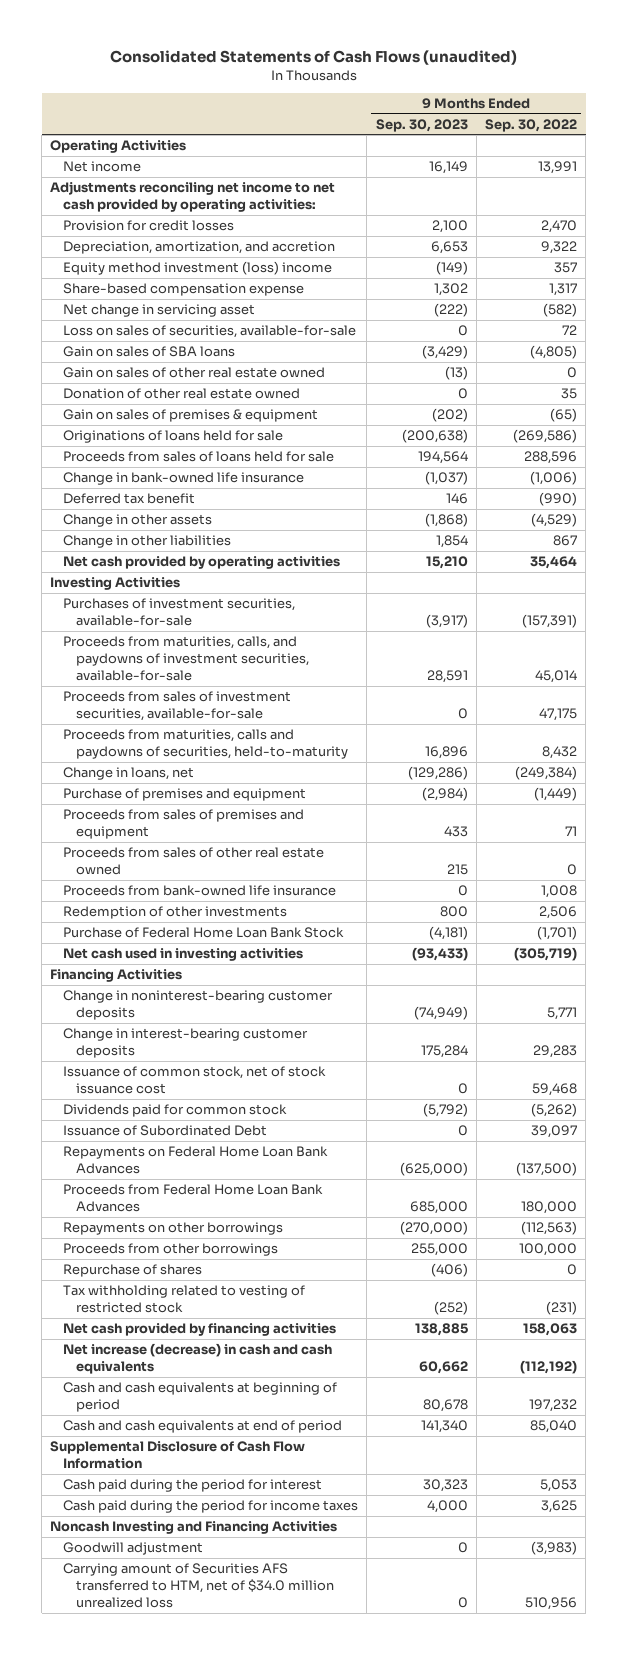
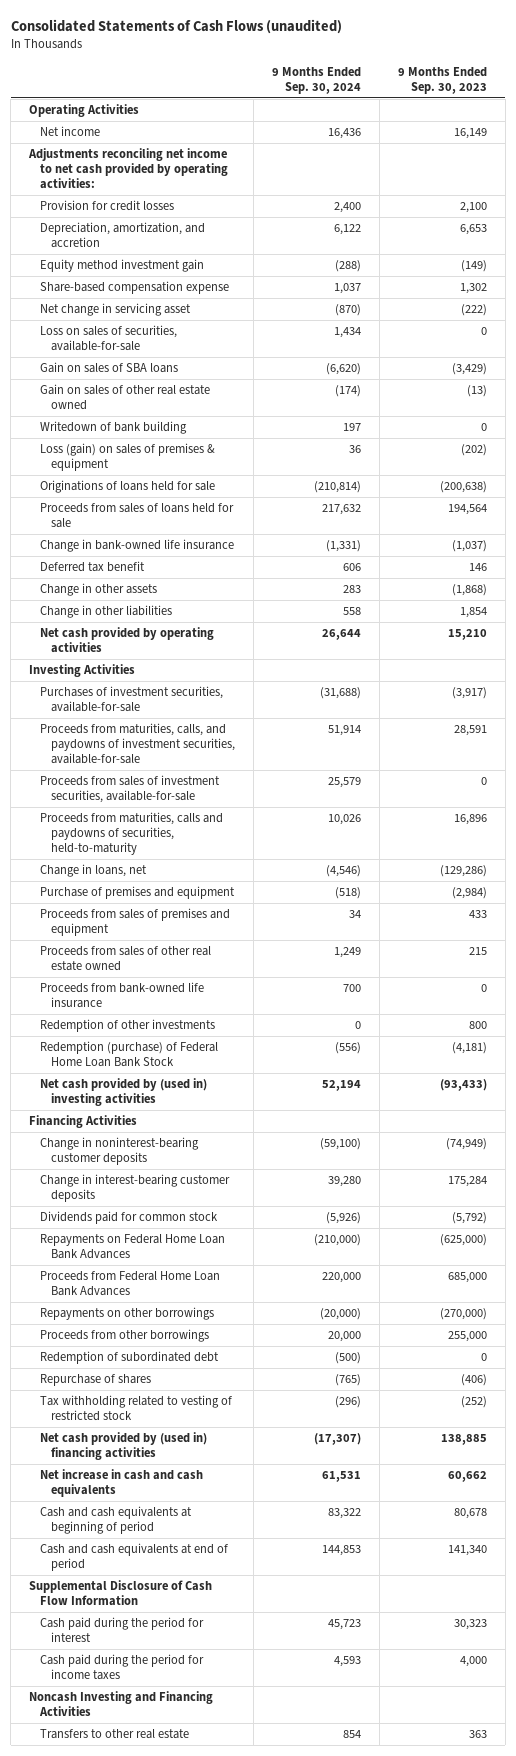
- | 9 Months Ended Sep. 30, 2023 | 9 Months Ended Sep. 30, 2022
+ | 9 Months Ended Sep. 30, 2024 | 9 Months Ended Sep. 30, 2023
- Equity method investment (loss) income | (149) | 357
+ Equity method investment gain | (288) | (149)
- Donation of other real estate owned | 0 | 35
- Gain on sales of premises & equipment | (202) | (65)
+ Writedown of bank building | 197 | 0
+ Loss (gain) on sales of premises & equipment | 36 | (202)
- Purchase of Federal Home Loan Bank Stock | (4,181) | (1,701)
- Net cash used in investing activities | (93,433) | (305,719)
+ Redemption (purchase) of Federal Home Loan Bank Stock | (556) | (4,181)
+ Net cash provided by (used in) investing activities | 52,194 | (93,433)
- Issuance of common stock, net of stock issuance cost | 0 | 59,468
- Issuance of Subordinated Debt | 0 | 39,097
+ Redemption of subordinated debt | (500) | 0
- Net cash provided by financing activities | 138,885 | 158,063
- Net increase (decrease) in cash and cash equivalents | 60,662 | (112,192)
+ Net cash provided by (used in) financing activities | (17,307) | 138,885
+ Net increase in cash and cash equivalents | 61,531 | 60,662
- Goodwill adjustment | 0 | (3,983)
- Carrying amount of Securities AFS transferred to HTM, net of $34.0 million unrealized loss | 0 | 510,956
+ Transfers to other real estate | 854 | 363

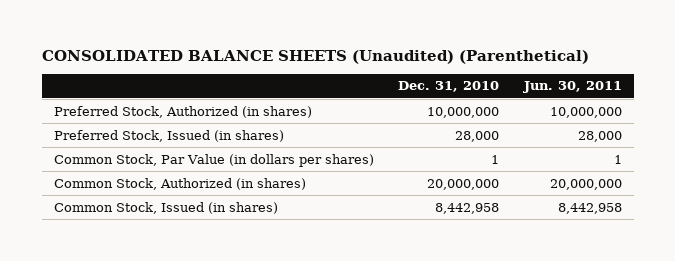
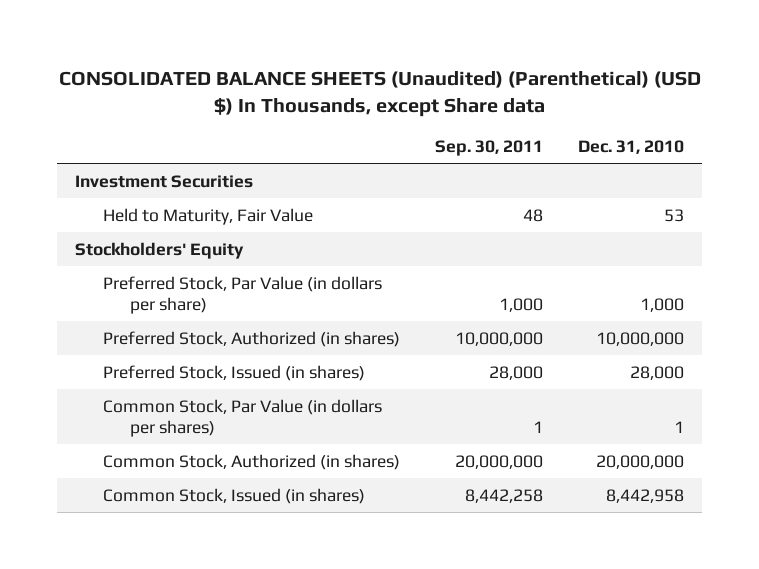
- CONSOLIDATED BALANCE SHEETS (Unaudited) (Parenthetical)
+ CONSOLIDATED BALANCE SHEETS (Unaudited) (Parenthetical) (USD $) In Thousands, except Share data
- | Dec. 31, 2010 | Jun. 30, 2011
+ | Sep. 30, 2011 | Dec. 31, 2010
+ Investment Securities
+ Held to Maturity, Fair Value | 48 | 53
+ Stockholders' Equity
+ Preferred Stock, Par Value (in dollars per share) | 1,000 | 1,000

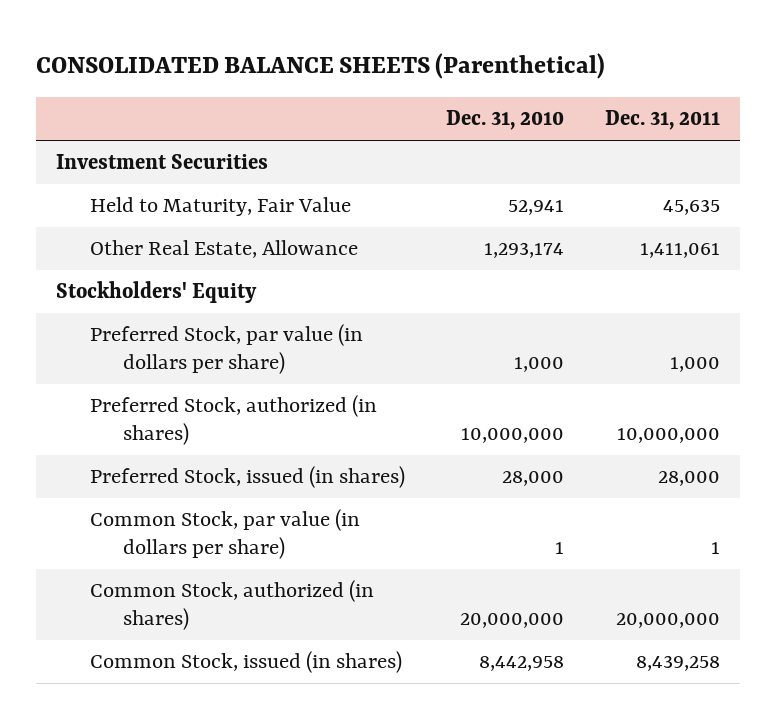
- CONSOLIDATED BALANCE SHEETS (Unaudited) (Parenthetical) (USD $) In Thousands, except Share data
+ CONSOLIDATED BALANCE SHEETS (Parenthetical)
- | Sep. 30, 2011 | Dec. 31, 2010
+ | Dec. 31, 2010 | Dec. 31, 2011
- Held to Maturity, Fair Value | 48 | 53
+ Held to Maturity, Fair Value | 52,941 | 45,635
+ Other Real Estate, Allowance | 1,293,174 | 1,411,061
- Preferred Stock, Par Value (in dollars per share) | 1,000 | 1,000
- Preferred Stock, Authorized (in shares) | 10,000,000 | 10,000,000
- Preferred Stock, Issued (in shares) | 28,000 | 28,000
- Common Stock, Par Value (in dollars per shares) | 1 | 1
- Common Stock, Authorized (in shares) | 20,000,000 | 20,000,000
- Common Stock, Issued (in shares) | 8,442,258 | 8,442,958
+ Preferred Stock, par value (in dollars per share) | 1,000 | 1,000
+ Preferred Stock, authorized (in shares) | 10,000,000 | 10,000,000
+ Preferred Stock, issued (in shares) | 28,000 | 28,000
+ Common Stock, par value (in dollars per share) | 1 | 1
+ Common Stock, authorized (in shares) | 20,000,000 | 20,000,000
+ Common Stock, issued (in shares) | 8,442,958 | 8,439,258

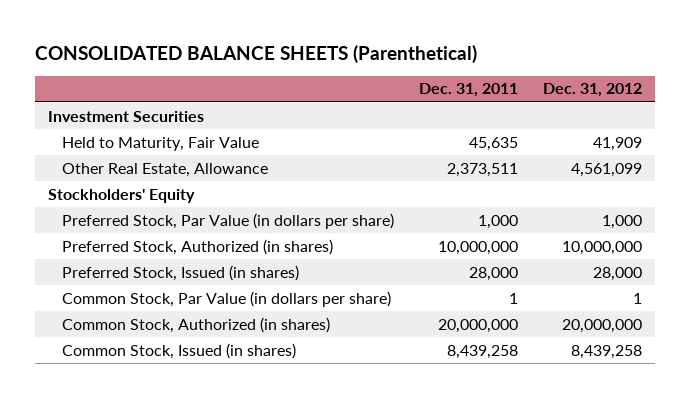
- | Dec. 31, 2010 | Dec. 31, 2011
+ | Dec. 31, 2011 | Dec. 31, 2012
- Other Real Estate, Allowance | 1,293,174 | 1,411,061
+ Other Real Estate, Allowance | 2,373,511 | 4,561,099
- Preferred Stock, par value (in dollars per share) | 1,000 | 1,000
- Preferred Stock, authorized (in shares) | 10,000,000 | 10,000,000
- Preferred Stock, issued (in shares) | 28,000 | 28,000
- Common Stock, par value (in dollars per share) | 1 | 1
- Common Stock, authorized (in shares) | 20,000,000 | 20,000,000
- Common Stock, issued (in shares) | 8,442,958 | 8,439,258
+ Preferred Stock, Par Value (in dollars per share) | 1,000 | 1,000
+ Preferred Stock, Authorized (in shares) | 10,000,000 | 10,000,000
+ Preferred Stock, Issued (in shares) | 28,000 | 28,000
+ Common Stock, Par Value (in dollars per share) | 1 | 1
+ Common Stock, Authorized (in shares) | 20,000,000 | 20,000,000
+ Common Stock, Issued (in shares) | 8,439,258 | 8,439,258

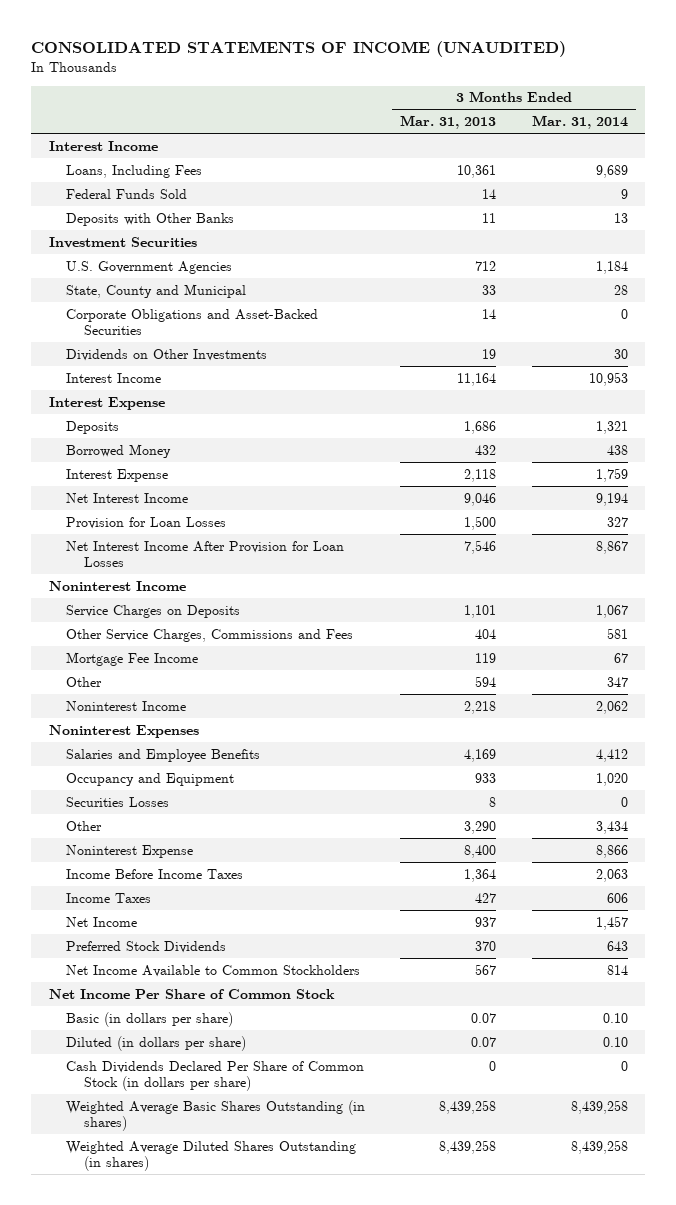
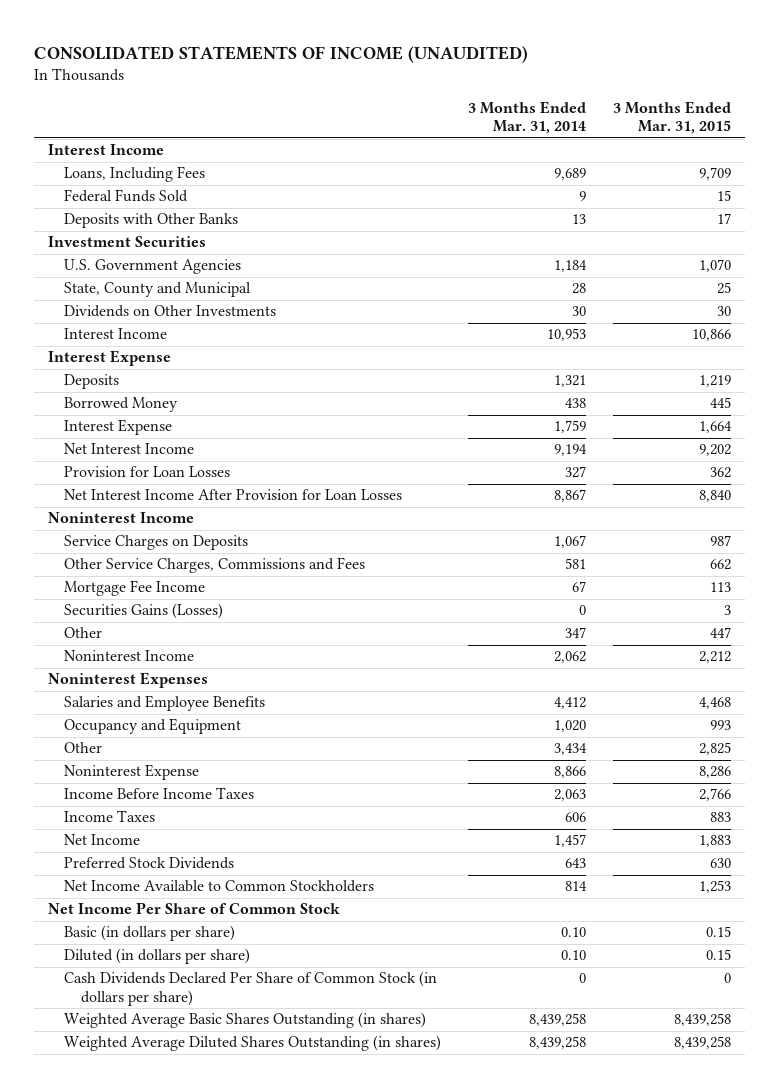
- | 3 Months Ended Mar. 31, 2013 | 3 Months Ended Mar. 31, 2014
+ | 3 Months Ended Mar. 31, 2014 | 3 Months Ended Mar. 31, 2015
- Corporate Obligations and Asset-Backed Securities | 14 | 0
+ Securities Gains (Losses) | 0 | 3
- Securities Losses | 8 | 0

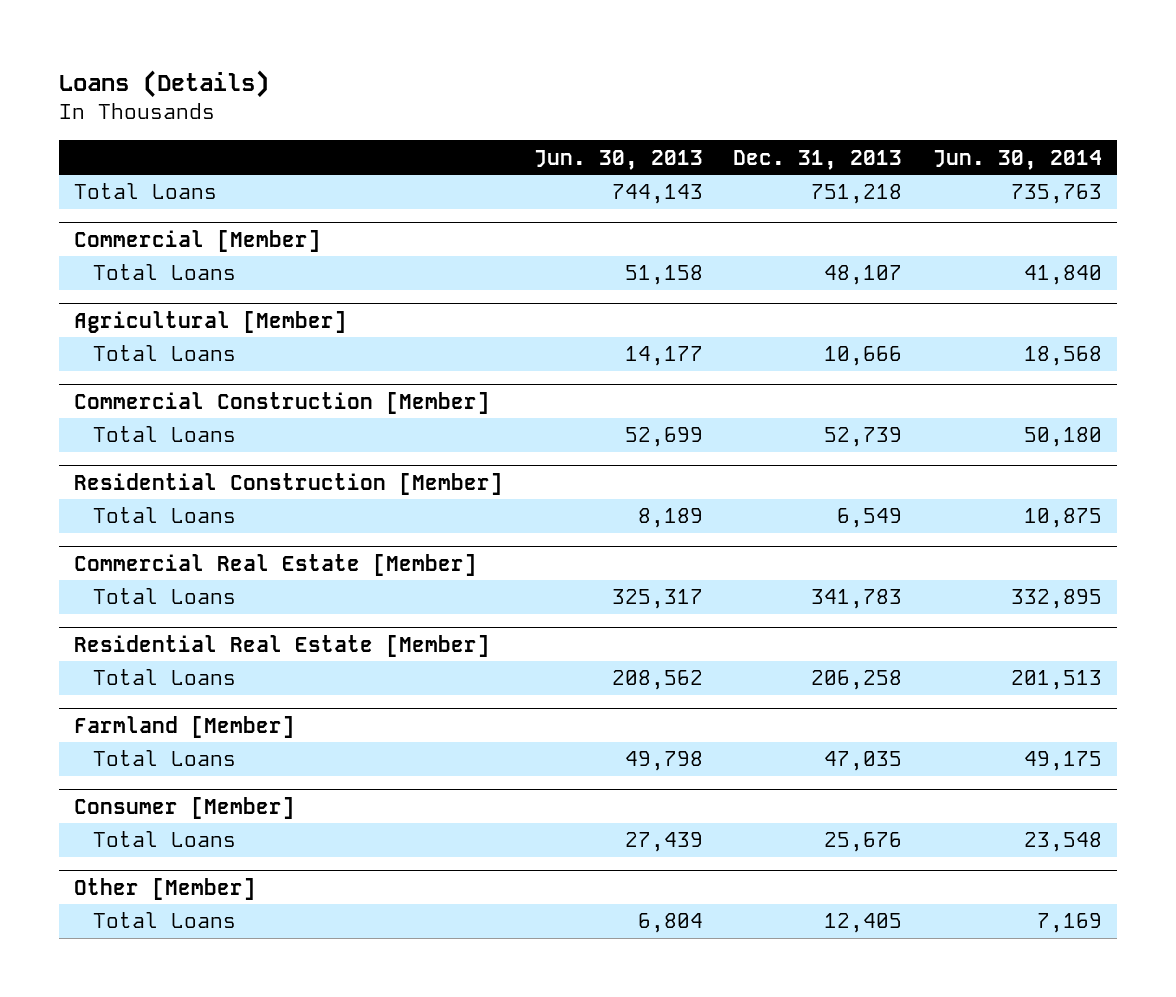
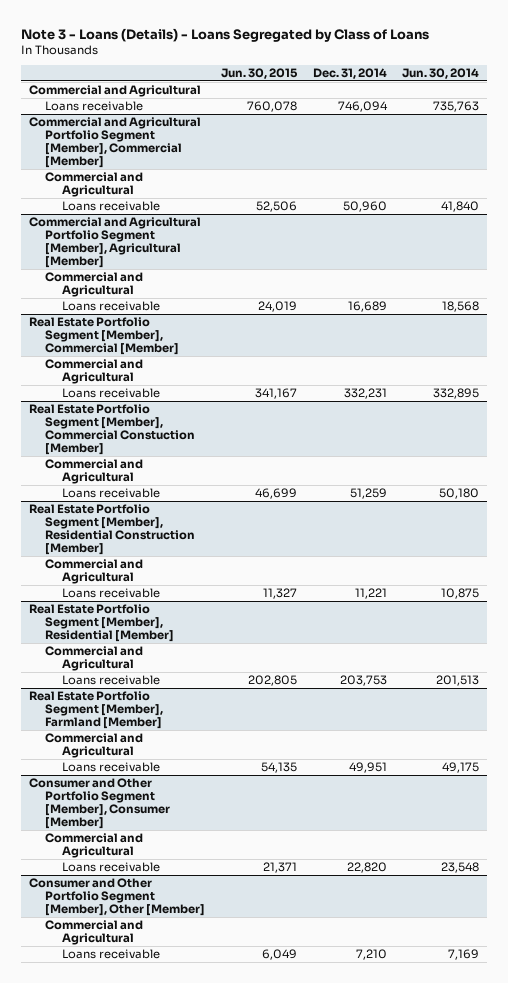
- Loans (Details)
+ Note 3 - Loans (Details) - Loans Segregated by Class of Loans
- | Jun. 30, 2013 | Dec. 31, 2013 | Jun. 30, 2014
+ | Jun. 30, 2015 | Dec. 31, 2014 | Jun. 30, 2014
- Total Loans | 744,143 | 751,218 | 735,763
- Commercial [Member]
- Total Loans | 51,158 | 48,107 | 41,840
- Agricultural [Member]
- Total Loans | 14,177 | 10,666 | 18,568
- Commercial Construction [Member]
- Total Loans | 52,699 | 52,739 | 50,180
- Residential Construction [Member]
- Total Loans | 8,189 | 6,549 | 10,875
- Commercial Real Estate [Member]
- Total Loans | 325,317 | 341,783 | 332,895
- Residential Real Estate [Member]
- Total Loans | 208,562 | 206,258 | 201,513
- Farmland [Member]
- Total Loans | 49,798 | 47,035 | 49,175
- Consumer [Member]
- Total Loans | 27,439 | 25,676 | 23,548
- Other [Member]
- Total Loans | 6,804 | 12,405 | 7,169
+ Commercial and Agricultural
+ Loans receivable | 760,078 | 746,094 | 735,763
+ Commercial and Agricultural Portfolio Segment [Member], Commercial [Member]
+ Commercial and Agricultural
+ Loans receivable | 52,506 | 50,960 | 41,840
+ Commercial and Agricultural Portfolio Segment [Member], Agricultural [Member]
+ Commercial and Agricultural
+ Loans receivable | 24,019 | 16,689 | 18,568
+ Real Estate Portfolio Segment [Member], Commercial [Member]
+ Commercial and Agricultural
+ Loans receivable | 341,167 | 332,231 | 332,895
+ Real Estate Portfolio Segment [Member], Commercial Constuction [Member]
+ Commercial and Agricultural
+ Loans receivable | 46,699 | 51,259 | 50,180
+ Real Estate Portfolio Segment [Member], Residential Construction [Member]
+ Commercial and Agricultural
+ Loans receivable | 11,327 | 11,221 | 10,875
+ Real Estate Portfolio Segment [Member], Residential [Member]
+ Commercial and Agricultural
+ Loans receivable | 202,805 | 203,753 | 201,513
+ Real Estate Portfolio Segment [Member], Farmland [Member]
+ Commercial and Agricultural
+ Loans receivable | 54,135 | 49,951 | 49,175
+ Consumer and Other Portfolio Segment [Member], Consumer [Member]
+ Commercial and Agricultural
+ Loans receivable | 21,371 | 22,820 | 23,548
+ Consumer and Other Portfolio Segment [Member], Other [Member]
+ Commercial and Agricultural
+ Loans receivable | 6,049 | 7,210 | 7,169

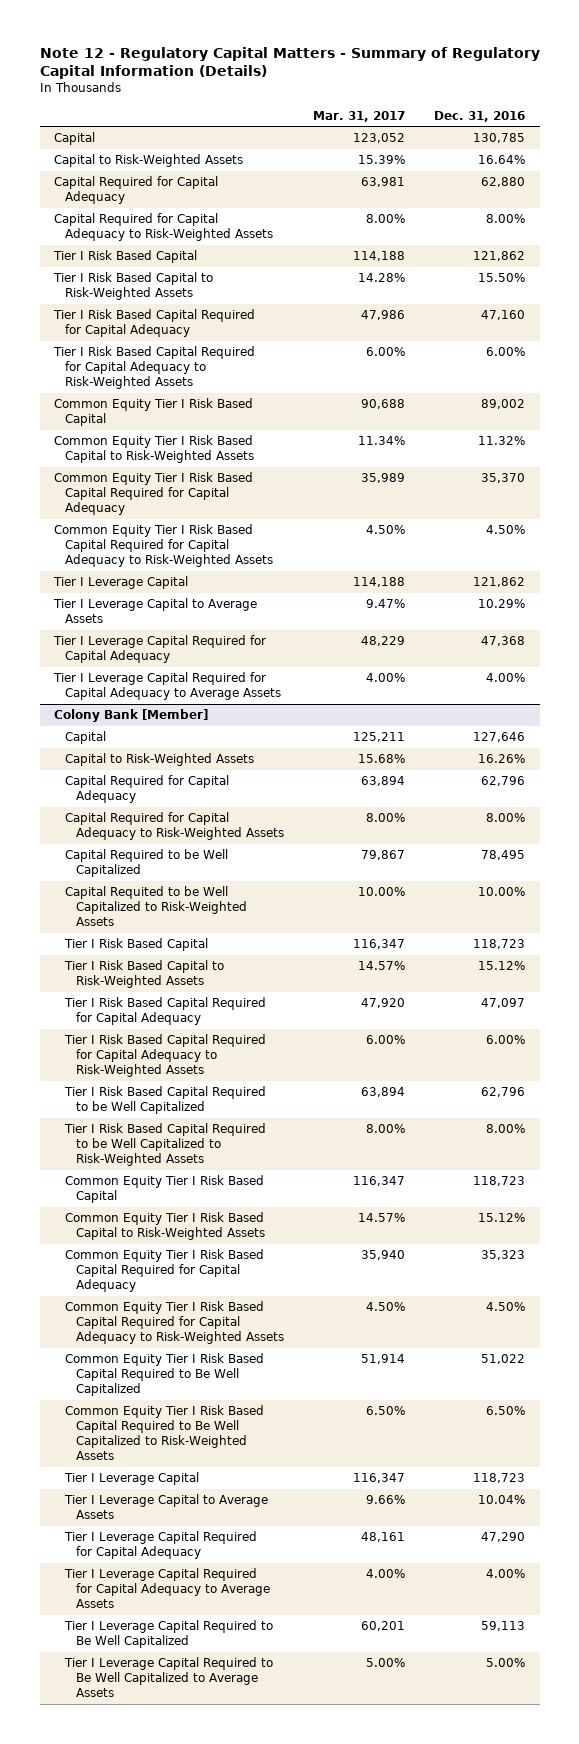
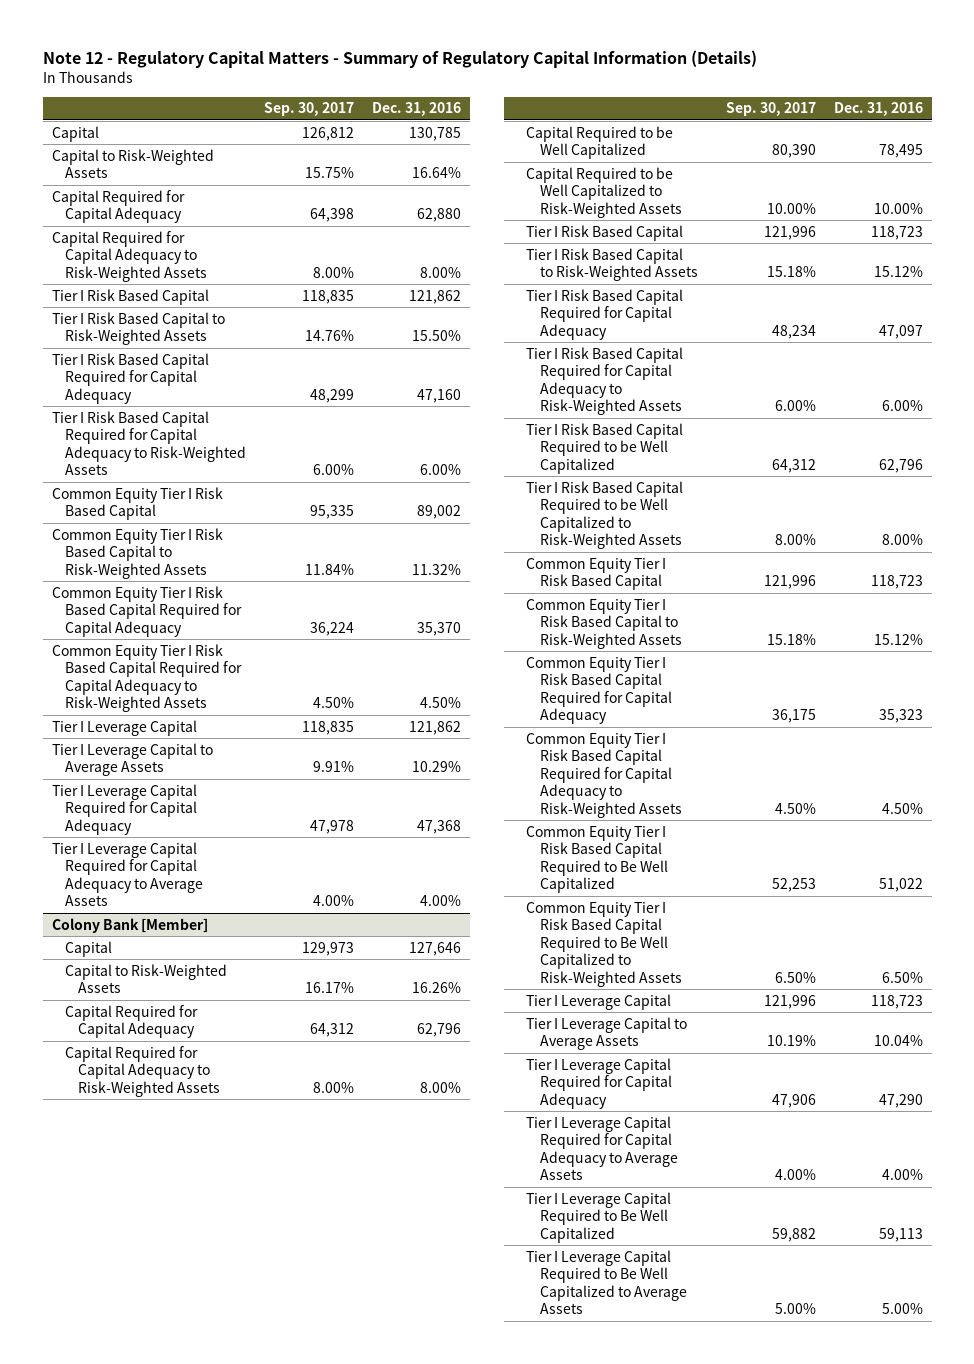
- | Mar. 31, 2017 | Dec. 31, 2016
+ | Sep. 30, 2017 | Dec. 31, 2016
@ Colony Bank [Member]
- Capital Requited to be Well Capitalized to Risk-Weighted Assets | 10.00% | 10.00%
+ Capital Required to be Well Capitalized to Risk-Weighted Assets | 10.00% | 10.00%

